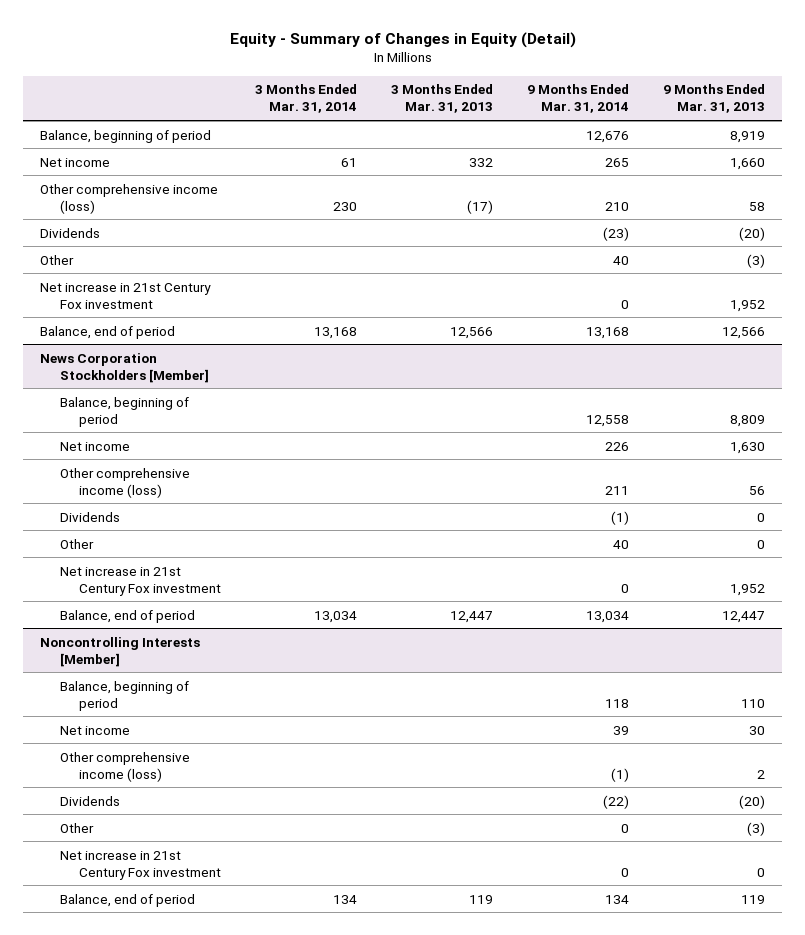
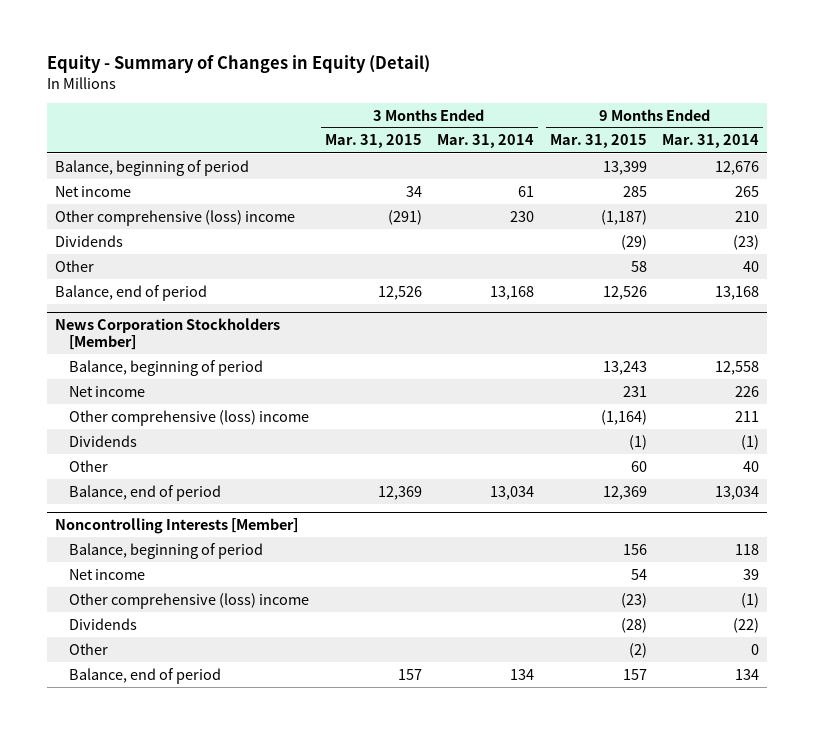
- | 3 Months Ended Mar. 31, 2014 | 3 Months Ended Mar. 31, 2013 | 9 Months Ended Mar. 31, 2014 | 9 Months Ended Mar. 31, 2013
+ | 3 Months Ended Mar. 31, 2015 | 3 Months Ended Mar. 31, 2014 | 9 Months Ended Mar. 31, 2015 | 9 Months Ended Mar. 31, 2014
- Other comprehensive income (loss) | 230 | (17) | 210 | 58
+ Other comprehensive (loss) income | (291) | 230 | (1,187) | 210
- Net increase in 21st Century Fox investment | | | 0 | 1,952
@ News Corporation Stockholders [Member]
- Other comprehensive income (loss) | | | 211 | 56
+ Other comprehensive (loss) income | | | (1,164) | 211
- Net increase in 21st Century Fox investment | | | 0 | 1,952
@ Noncontrolling Interests [Member]
- Other comprehensive income (loss) | | | (1) | 2
+ Other comprehensive (loss) income | | | (23) | (1)
- Net increase in 21st Century Fox investment | | | 0 | 0

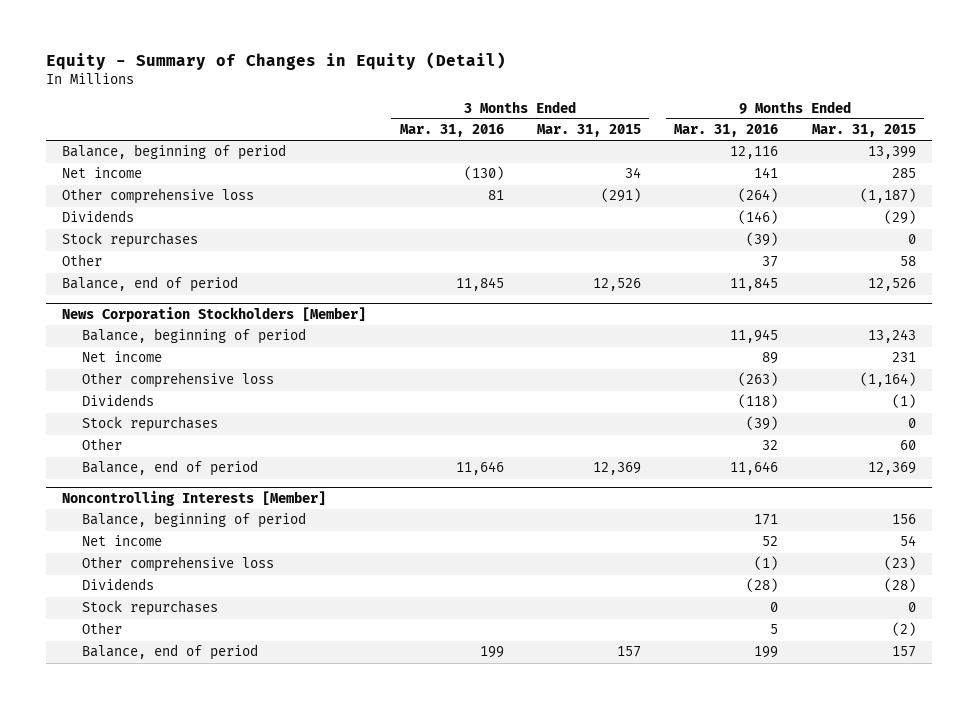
- | 3 Months Ended Mar. 31, 2015 | 3 Months Ended Mar. 31, 2014 | 9 Months Ended Mar. 31, 2015 | 9 Months Ended Mar. 31, 2014
+ | 3 Months Ended Mar. 31, 2016 | 3 Months Ended Mar. 31, 2015 | 9 Months Ended Mar. 31, 2016 | 9 Months Ended Mar. 31, 2015
- Other comprehensive (loss) income | (291) | 230 | (1,187) | 210
+ Other comprehensive loss | 81 | (291) | (264) | (1,187)
+ Stock repurchases | | | (39) | 0
@ News Corporation Stockholders [Member]
- Other comprehensive (loss) income | | | (1,164) | 211
+ Other comprehensive loss | | | (263) | (1,164)
+ Stock repurchases | | | (39) | 0
@ Noncontrolling Interests [Member]
- Other comprehensive (loss) income | | | (23) | (1)
+ Other comprehensive loss | | | (1) | (23)
+ Stock repurchases | | | 0 | 0

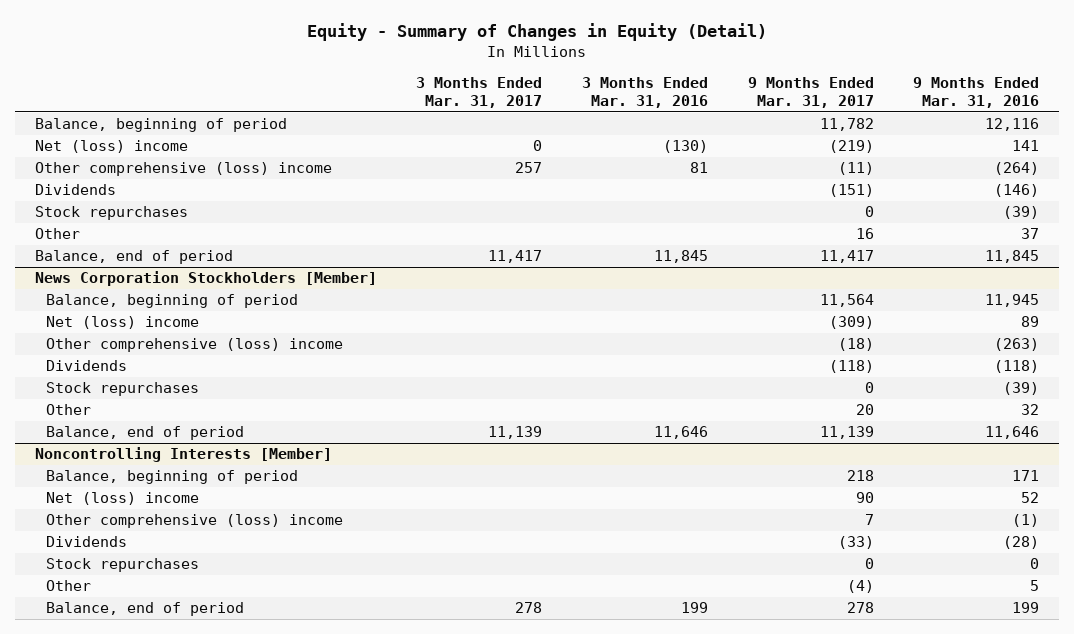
- | 3 Months Ended Mar. 31, 2016 | 3 Months Ended Mar. 31, 2015 | 9 Months Ended Mar. 31, 2016 | 9 Months Ended Mar. 31, 2015
+ | 3 Months Ended Mar. 31, 2017 | 3 Months Ended Mar. 31, 2016 | 9 Months Ended Mar. 31, 2017 | 9 Months Ended Mar. 31, 2016
- Net income | (130) | 34 | 141 | 285
- Other comprehensive loss | 81 | (291) | (264) | (1,187)
+ Net (loss) income | 0 | (130) | (219) | 141
+ Other comprehensive (loss) income | 257 | 81 | (11) | (264)
@ News Corporation Stockholders [Member]
- Net income | | | 89 | 231
- Other comprehensive loss | | | (263) | (1,164)
+ Net (loss) income | | | (309) | 89
+ Other comprehensive (loss) income | | | (18) | (263)
@ Noncontrolling Interests [Member]
- Net income | | | 52 | 54
- Other comprehensive loss | | | (1) | (23)
+ Net (loss) income | | | 90 | 52
+ Other comprehensive (loss) income | | | 7 | (1)

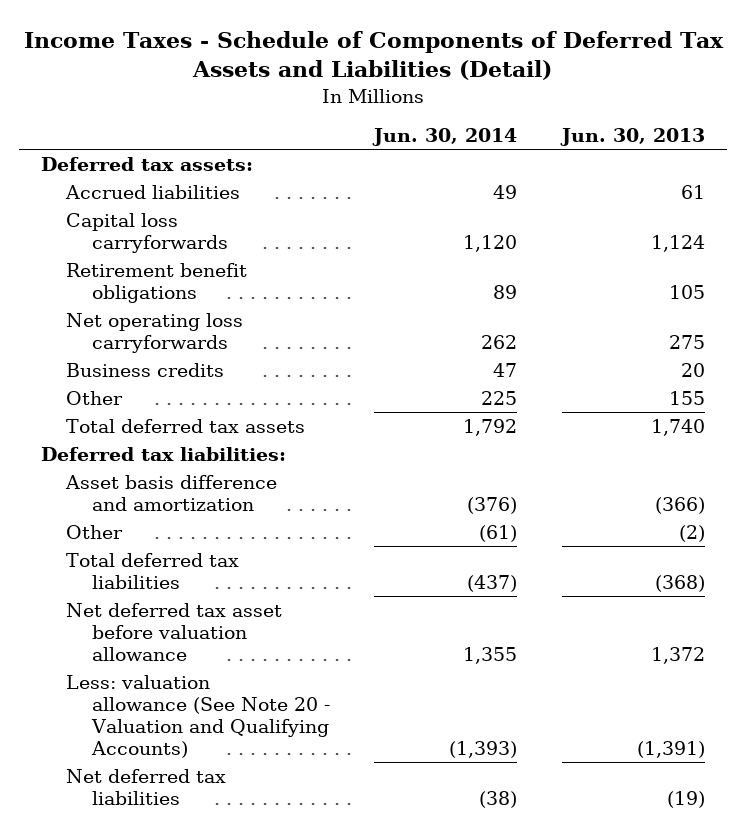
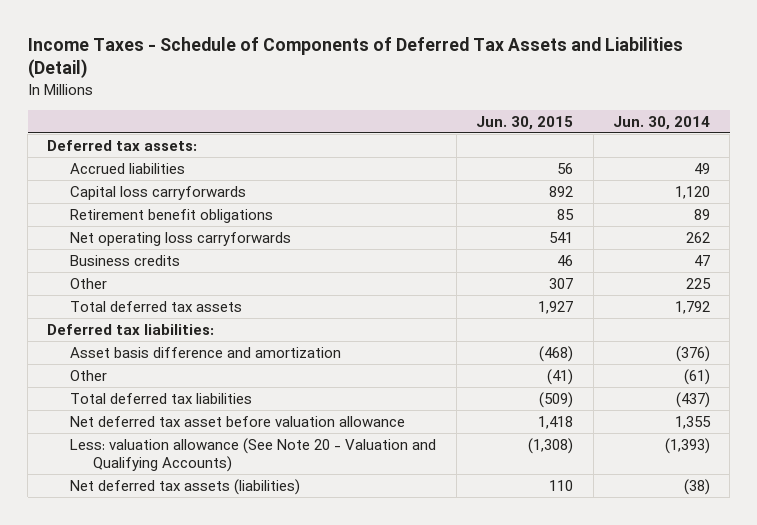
- | Jun. 30, 2014 | Jun. 30, 2013
+ | Jun. 30, 2015 | Jun. 30, 2014
- Net deferred tax liabilities | (38) | (19)
+ Net deferred tax assets (liabilities) | 110 | (38)

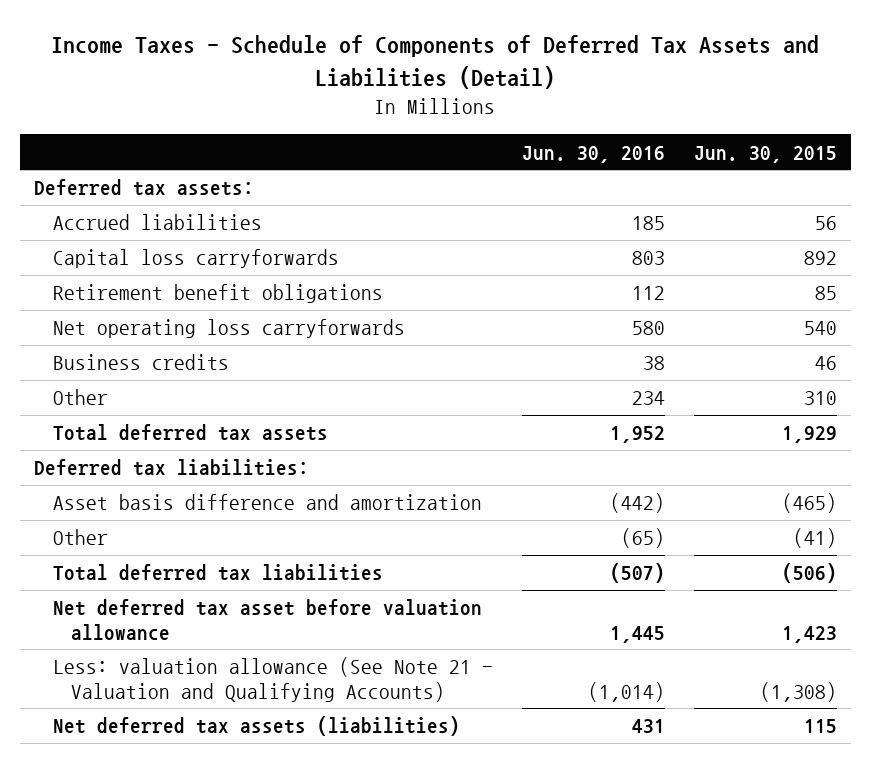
- | Jun. 30, 2015 | Jun. 30, 2014
+ | Jun. 30, 2016 | Jun. 30, 2015
- Net operating loss carryforwards | 541 | 262
+ Net operating loss carryforwards | 580 | 540
- Other | 307 | 225
- Total deferred tax assets | 1,927 | 1,792
+ Other | 234 | 310
+ Total deferred tax assets | 1,952 | 1,929
- Asset basis difference and amortization | (468) | (376)
+ Asset basis difference and amortization | (442) | (465)
- Total deferred tax liabilities | (509) | (437)
- Net deferred tax asset before valuation allowance | 1,418 | 1,355
- Less: valuation allowance (See Note 20 - Valuation and Qualifying Accounts) | (1,308) | (1,393)
- Net deferred tax assets (liabilities) | 110 | (38)
+ Total deferred tax liabilities | (507) | (506)
+ Net deferred tax asset before valuation allowance | 1,445 | 1,423
+ Less: valuation allowance (See Note 21 - Valuation and Qualifying Accounts) | (1,014) | (1,308)
+ Net deferred tax assets (liabilities) | 431 | 115

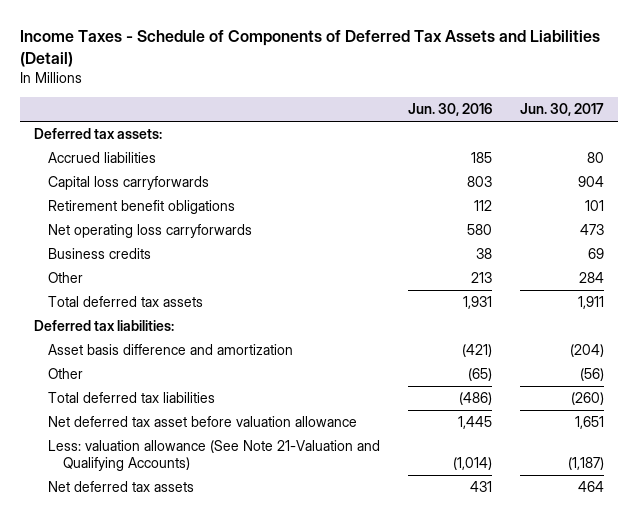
- | Jun. 30, 2016 | Jun. 30, 2015
+ | Jun. 30, 2016 | Jun. 30, 2017
- Other | 234 | 310
- Total deferred tax assets | 1,952 | 1,929
+ Other | 213 | 284
+ Total deferred tax assets | 1,931 | 1,911
- Asset basis difference and amortization | (442) | (465)
+ Asset basis difference and amortization | (421) | (204)
- Total deferred tax liabilities | (507) | (506)
+ Total deferred tax liabilities | (486) | (260)
- Less: valuation allowance (See Note 21 - Valuation and Qualifying Accounts) | (1,014) | (1,308)
- Net deferred tax assets (liabilities) | 431 | 115
+ Less: valuation allowance (See Note 21-Valuation and Qualifying Accounts) | (1,014) | (1,187)
+ Net deferred tax assets | 431 | 464

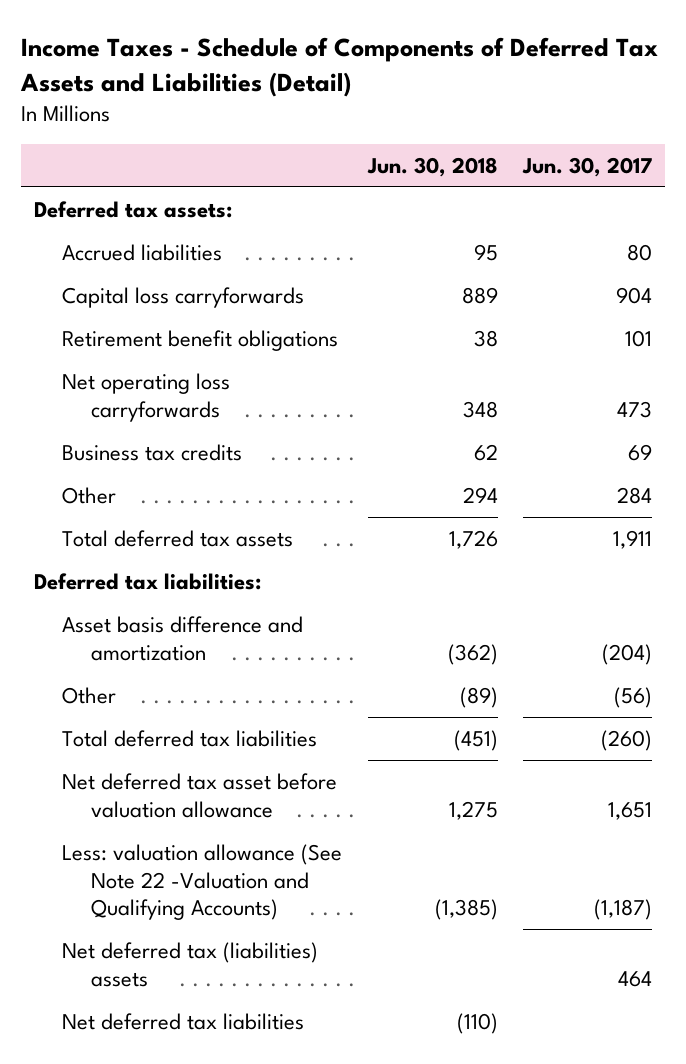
- | Jun. 30, 2016 | Jun. 30, 2017
+ | Jun. 30, 2018 | Jun. 30, 2017
- Business credits | 38 | 69
+ Business tax credits | 62 | 69
- Less: valuation allowance (See Note 21-Valuation and Qualifying Accounts) | (1,014) | (1,187)
- Net deferred tax assets | 431 | 464
+ Less: valuation allowance (See Note 22 -Valuation and Qualifying Accounts) | (1,385) | (1,187)
+ Net deferred tax (liabilities) assets | | 464
+ Net deferred tax liabilities | (110) |

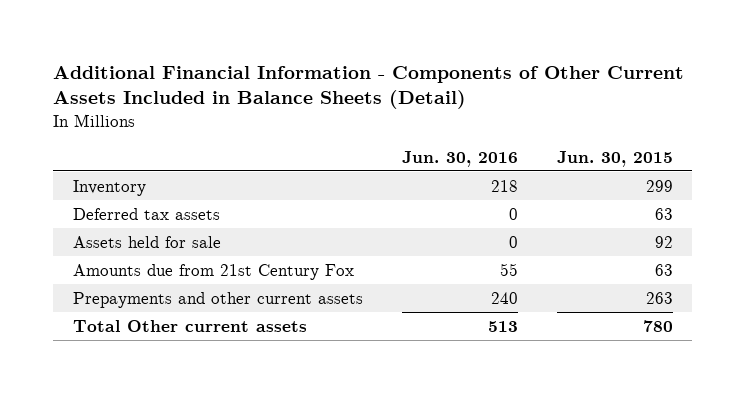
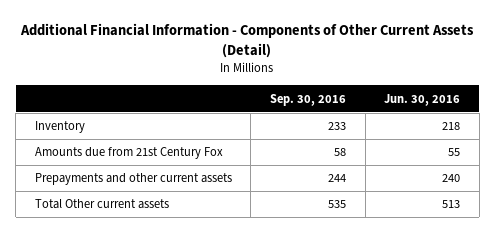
- Additional Financial Information - Components of Other Current Assets Included in Balance Sheets (Detail)
+ Additional Financial Information - Components of Other Current Assets (Detail)
- | Jun. 30, 2016 | Jun. 30, 2015
+ | Sep. 30, 2016 | Jun. 30, 2016
- Deferred tax assets | 0 | 63
- Assets held for sale | 0 | 92

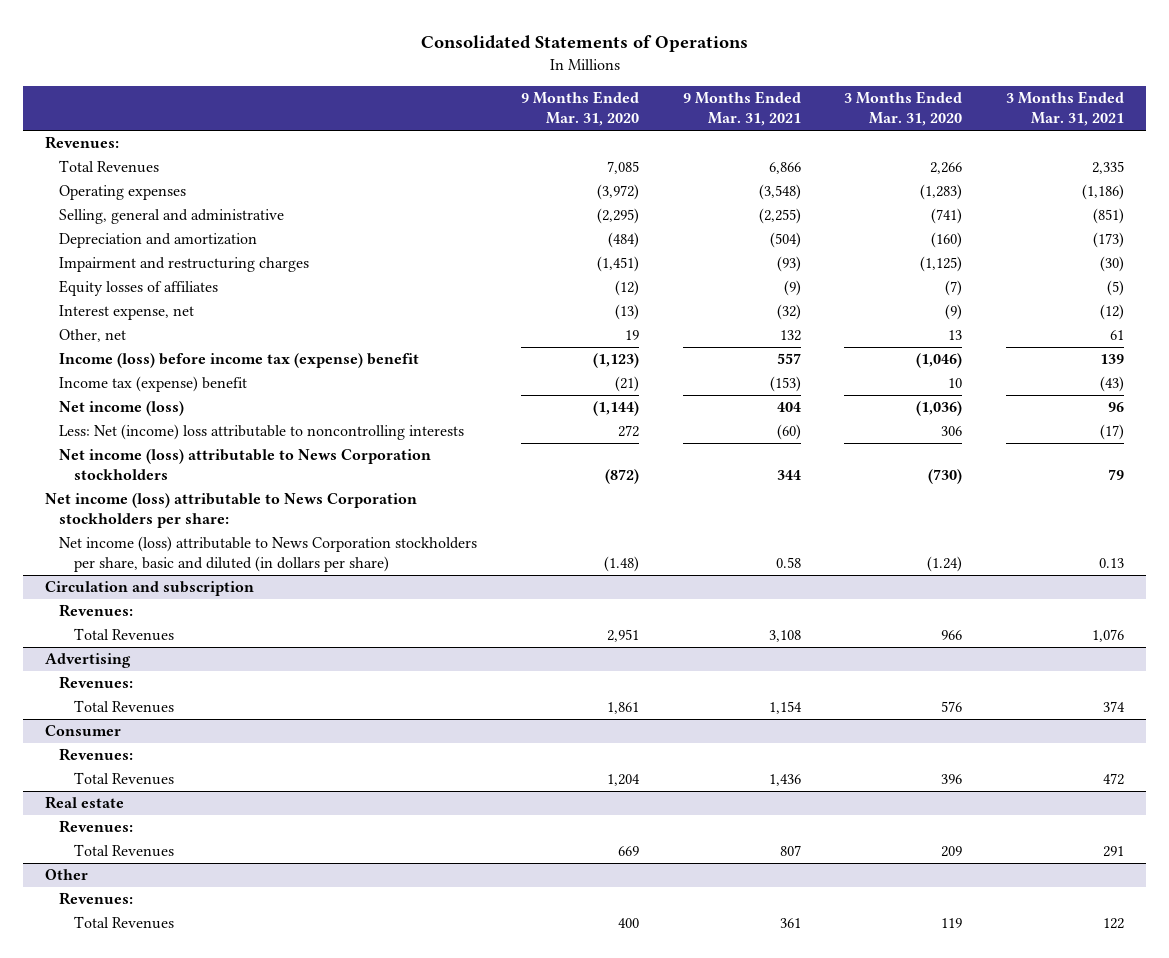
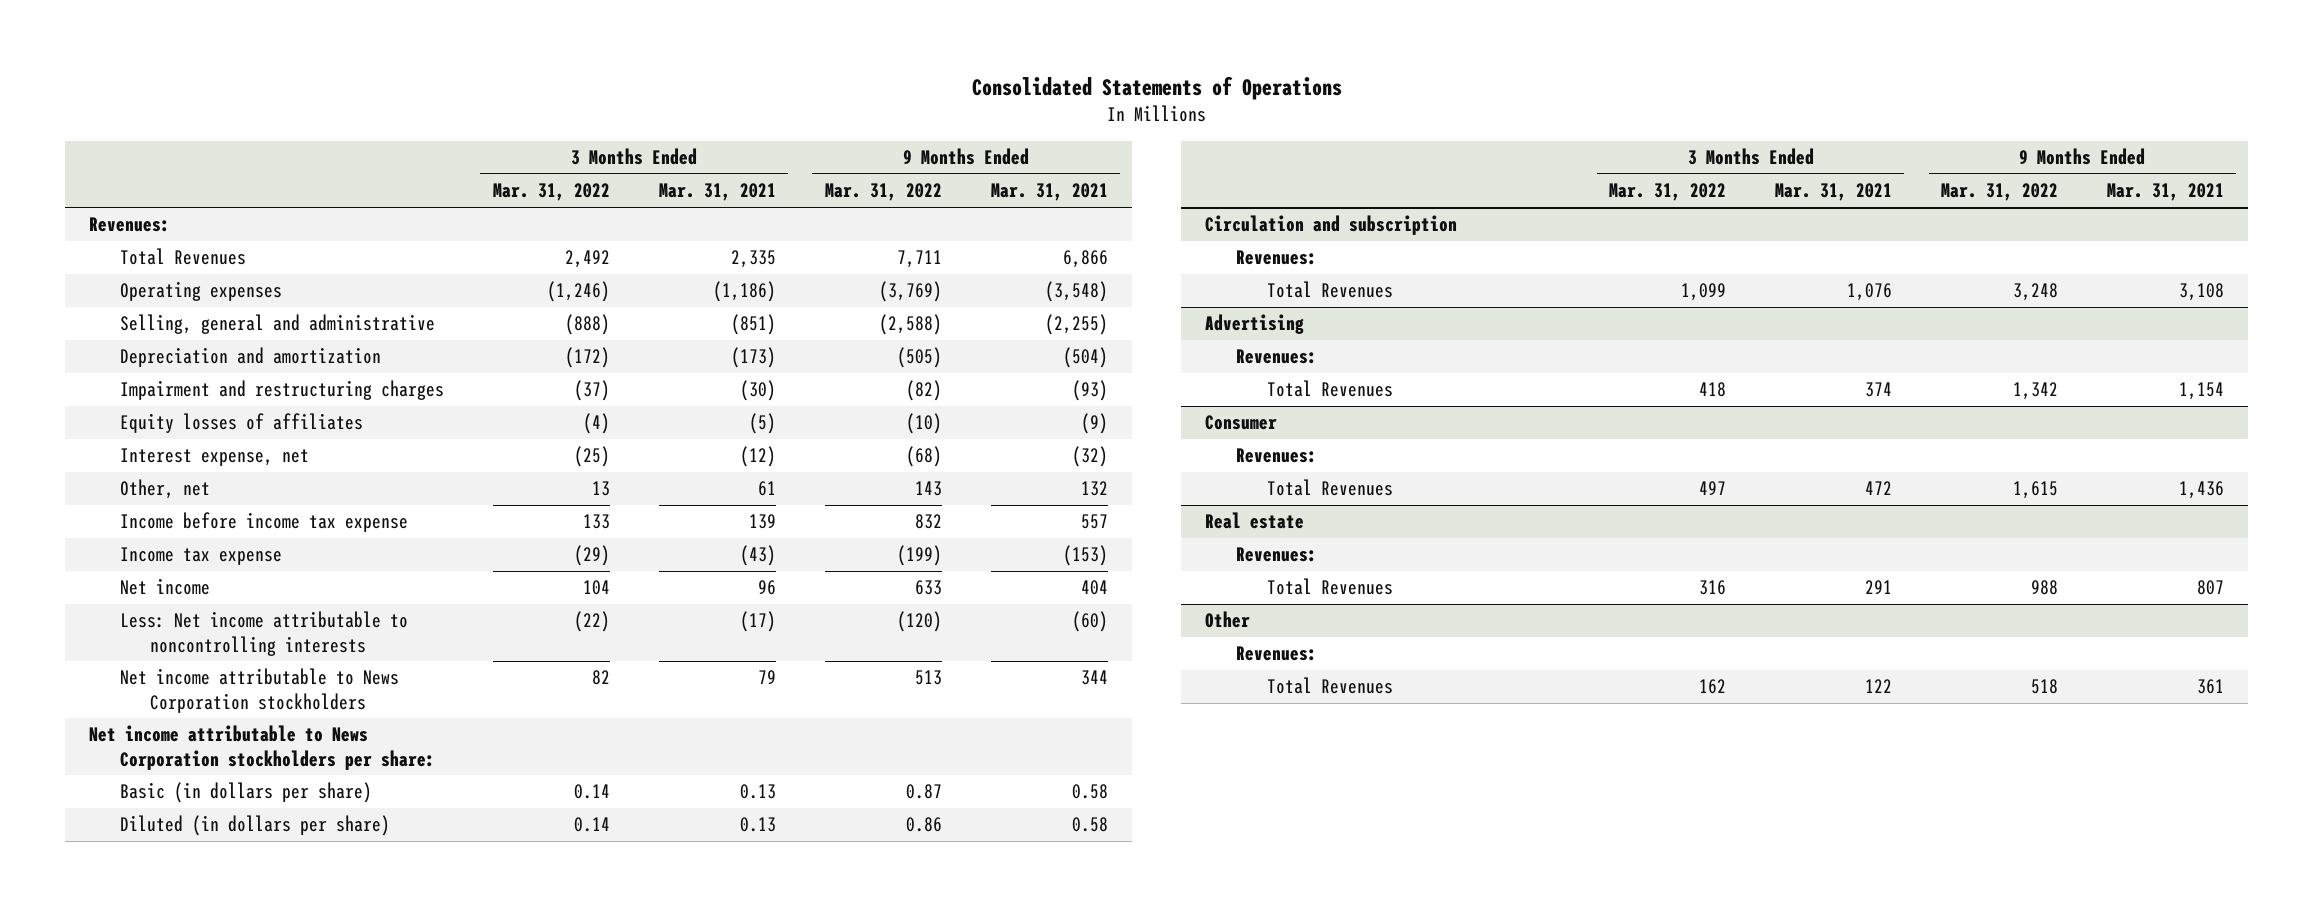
- | 9 Months Ended Mar. 31, 2020 | 9 Months Ended Mar. 31, 2021 | 3 Months Ended Mar. 31, 2020 | 3 Months Ended Mar. 31, 2021
+ | 3 Months Ended Mar. 31, 2022 | 3 Months Ended Mar. 31, 2021 | 9 Months Ended Mar. 31, 2022 | 9 Months Ended Mar. 31, 2021
- Income (loss) before income tax (expense) benefit | (1,123) | 557 | (1,046) | 139
- Income tax (expense) benefit | (21) | (153) | 10 | (43)
- Net income (loss) | (1,144) | 404 | (1,036) | 96
- Less: Net (income) loss attributable to noncontrolling interests | 272 | (60) | 306 | (17)
- Net income (loss) attributable to News Corporation stockholders | (872) | 344 | (730) | 79
- Net income (loss) attributable to News Corporation stockholders per share:
- Net income (loss) attributable to News Corporation stockholders per share, basic and diluted (in dollars per share) | (1.48) | 0.58 | (1.24) | 0.13
+ Income before income tax expense | 133 | 139 | 832 | 557
+ Income tax expense | (29) | (43) | (199) | (153)
+ Net income | 104 | 96 | 633 | 404
+ Less: Net income attributable to noncontrolling interests | (22) | (17) | (120) | (60)
+ Net income attributable to News Corporation stockholders | 82 | 79 | 513 | 344
+ Net income attributable to News Corporation stockholders per share:
+ Basic (in dollars per share) | 0.14 | 0.13 | 0.87 | 0.58
+ Diluted (in dollars per share) | 0.14 | 0.13 | 0.86 | 0.58

